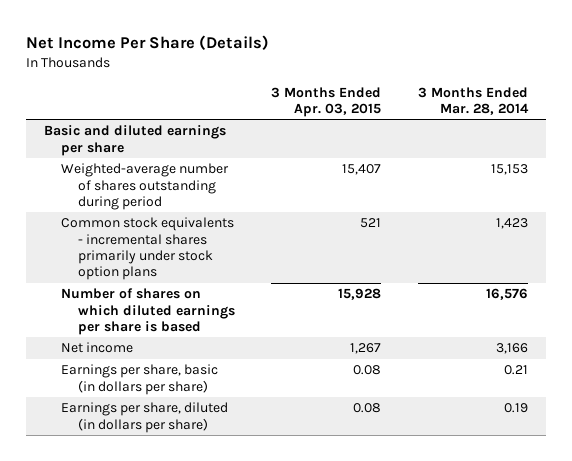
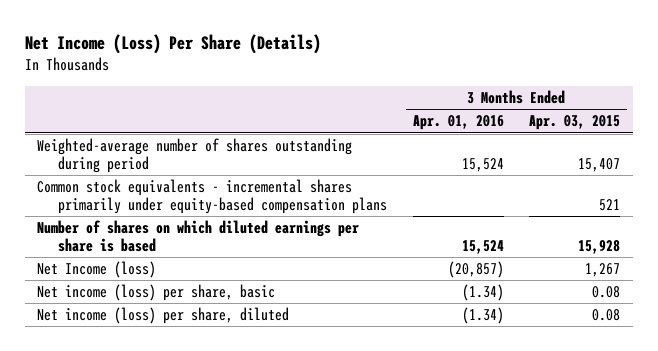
- Net Income Per Share (Details)
+ Net Income (Loss) Per Share (Details)
- | 3 Months Ended Apr. 03, 2015 | 3 Months Ended Mar. 28, 2014
+ | 3 Months Ended Apr. 01, 2016 | 3 Months Ended Apr. 03, 2015
- Basic and diluted earnings per share
- Common stock equivalents - incremental shares primarily under stock option plans | 521 | 1,423
+ Common stock equivalents - incremental shares primarily under equity-based compensation plans | | 521
- Net income | 1,267 | 3,166
- Earnings per share, basic (in dollars per share) | 0.08 | 0.21
- Earnings per share, diluted (in dollars per share) | 0.08 | 0.19
+ Net Income (loss) | (20,857) | 1,267
+ Net income (loss) per share, basic | (1.34) | 0.08
+ Net income (loss) per share, diluted | (1.34) | 0.08

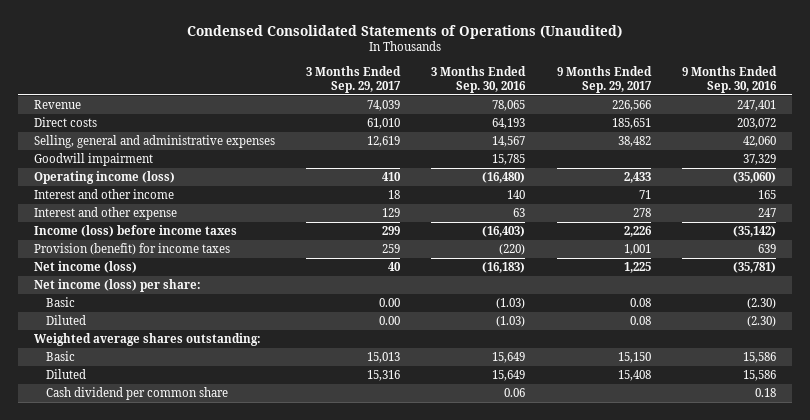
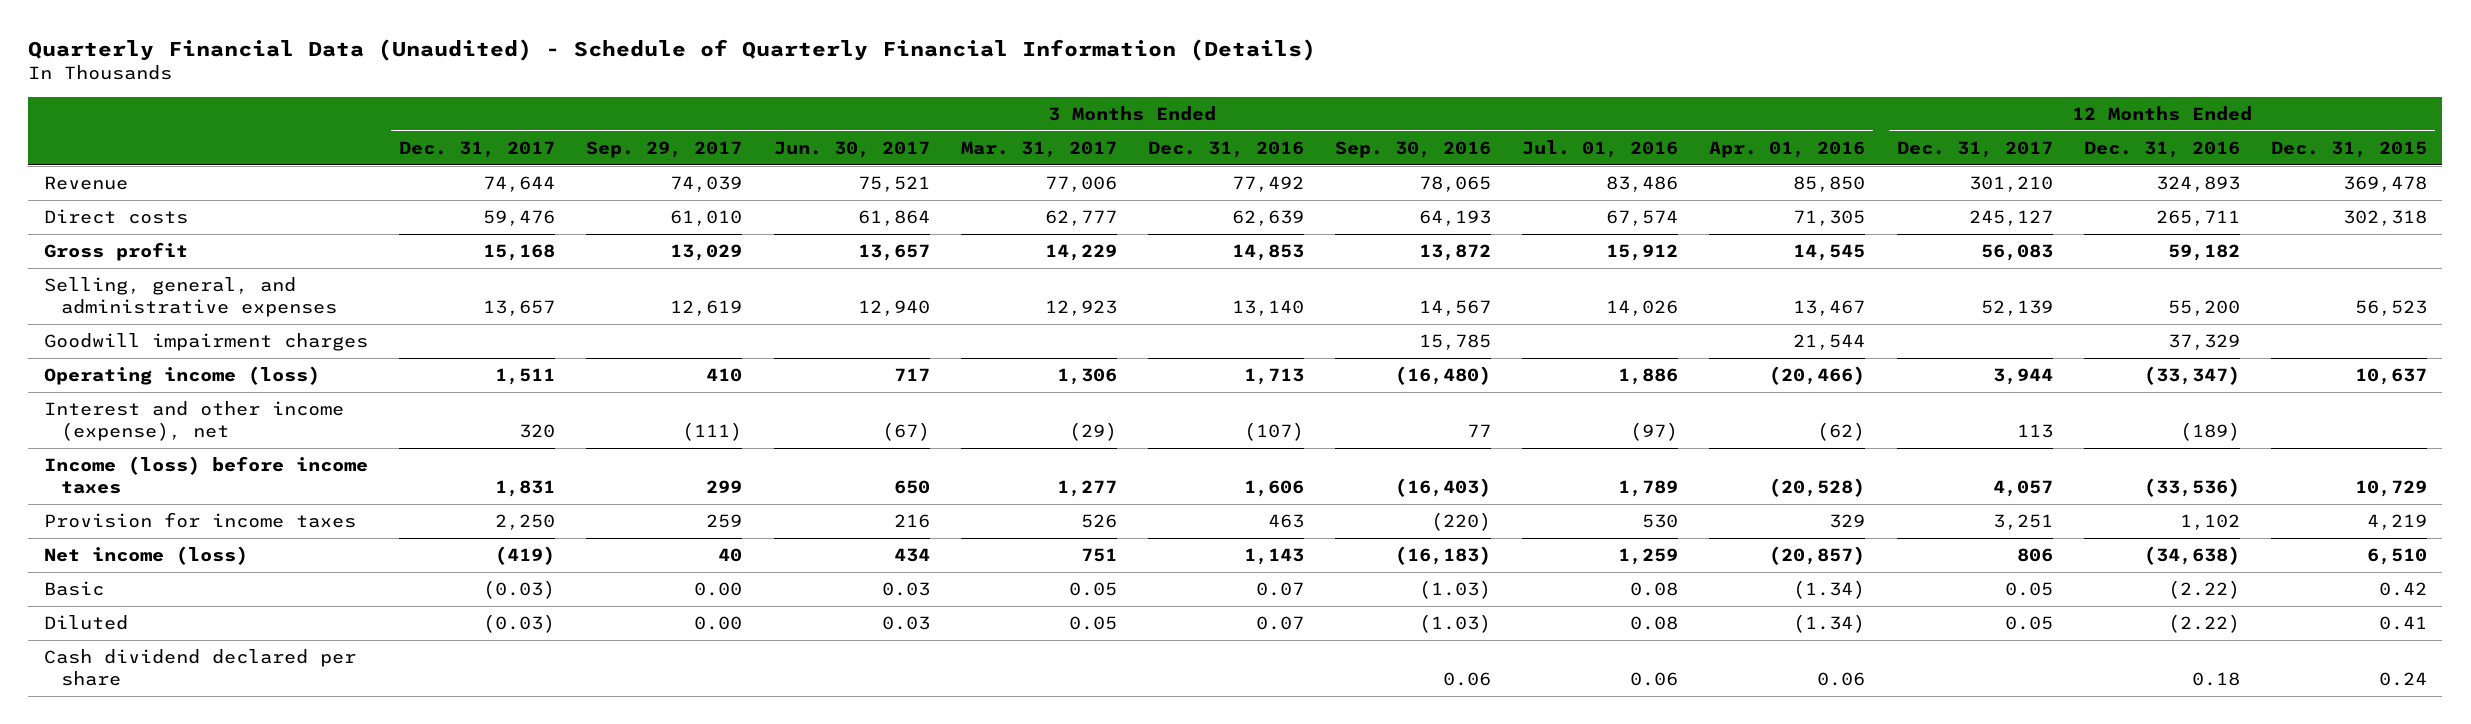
- Condensed Consolidated Statements of Operations (Unaudited)
+ Quarterly Financial Data (Unaudited) - Schedule of Quarterly Financial Information (Details)
- | 3 Months Ended Sep. 29, 2017 | 3 Months Ended Sep. 30, 2016 | 9 Months Ended Sep. 29, 2017 | 9 Months Ended Sep. 30, 2016
+ | 3 Months Ended Dec. 31, 2017 | 3 Months Ended Sep. 29, 2017 | 3 Months Ended Jun. 30, 2017 | 3 Months Ended Mar. 31, 2017 | 3 Months Ended Dec. 31, 2016 | 3 Months Ended Sep. 30, 2016 | 3 Months Ended Jul. 01, 2016 | 3 Months Ended Apr. 01, 2016 | 12 Months Ended Dec. 31, 2017 | 12 Months Ended Dec. 31, 2016 | 12 Months Ended Dec. 31, 2015
- Selling, general and administrative expenses | 12,619 | 14,567 | 38,482 | 42,060
- Goodwill impairment | | 15,785 | | 37,329
+ Gross profit | 15,168 | 13,029 | 13,657 | 14,229 | 14,853 | 13,872 | 15,912 | 14,545 | 56,083 | 59,182 |
+ Selling, general, and administrative expenses | 13,657 | 12,619 | 12,940 | 12,923 | 13,140 | 14,567 | 14,026 | 13,467 | 52,139 | 55,200 | 56,523
+ Goodwill impairment charges | | | | | | 15,785 | | 21,544 | | 37,329 |
- Interest and other income | 18 | 140 | 71 | 165
- Interest and other expense | 129 | 63 | 278 | 247
+ Interest and other income (expense), net | 320 | (111) | (67) | (29) | (107) | 77 | (97) | (62) | 113 | (189) |
- Provision (benefit) for income taxes | 259 | (220) | 1,001 | 639
+ Provision for income taxes | 2,250 | 259 | 216 | 526 | 463 | (220) | 530 | 329 | 3,251 | 1,102 | 4,219
- Net income (loss) per share:
- Weighted average shares outstanding:
- Basic | 15,013 | 15,649 | 15,150 | 15,586
- Diluted | 15,316 | 15,649 | 15,408 | 15,586
- Cash dividend per common share | | 0.06 | | 0.18
+ Cash dividend declared per share | | | | | | 0.06 | 0.06 | 0.06 | | 0.18 | 0.24

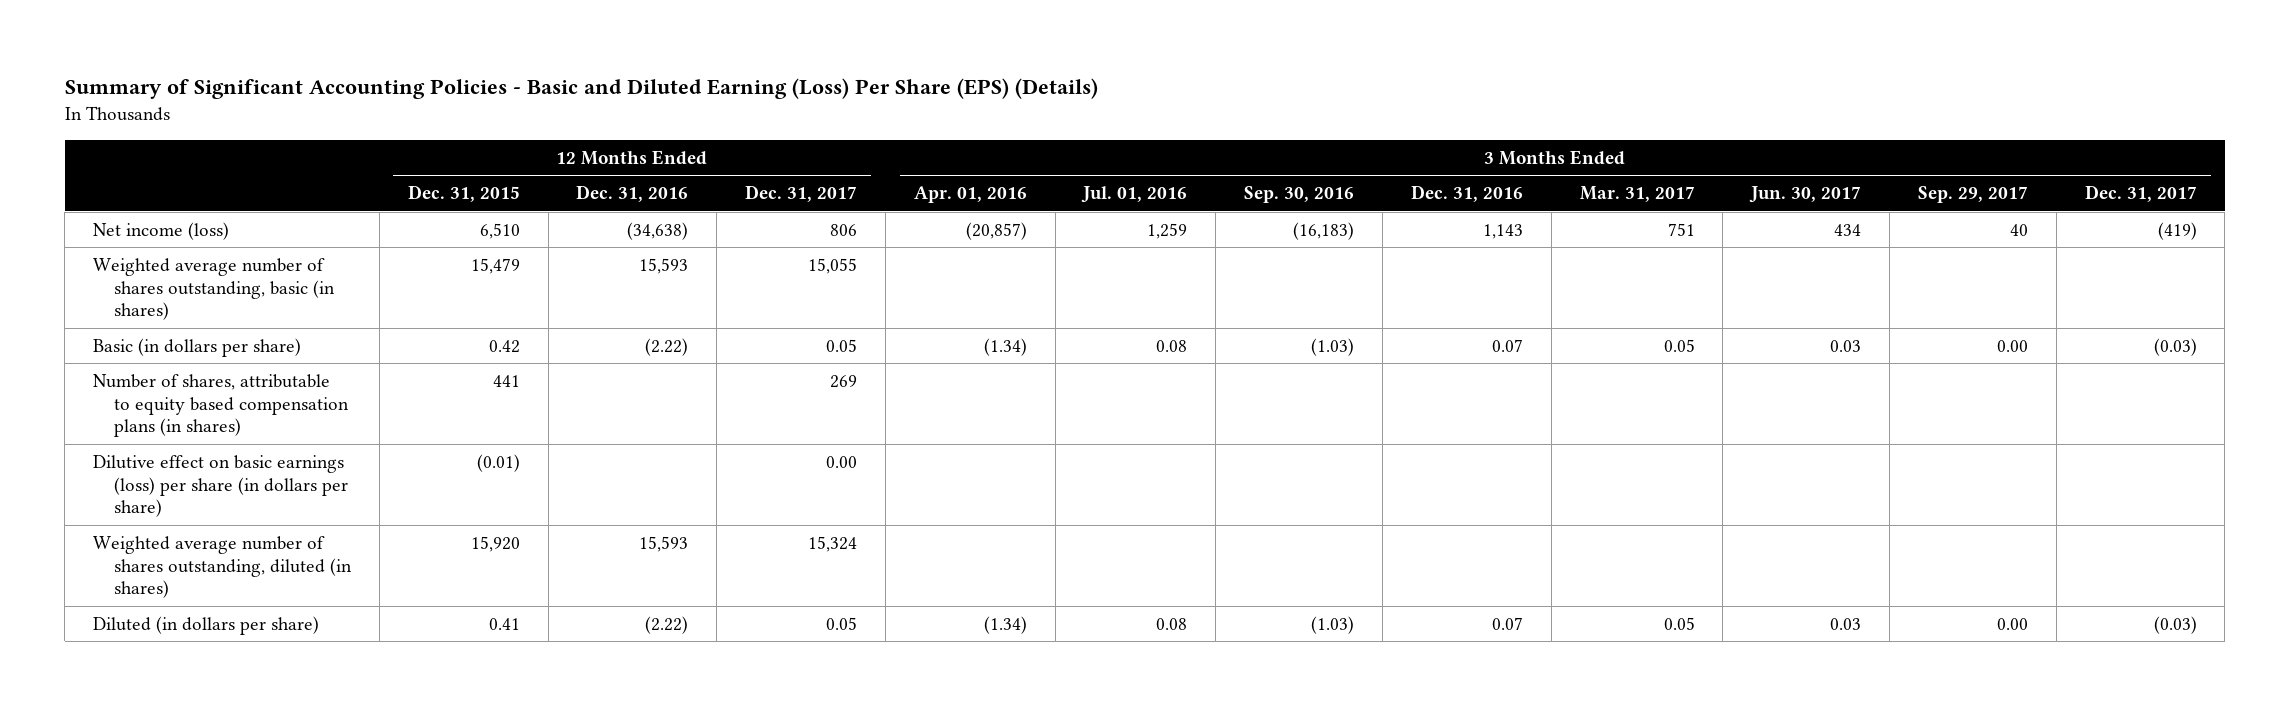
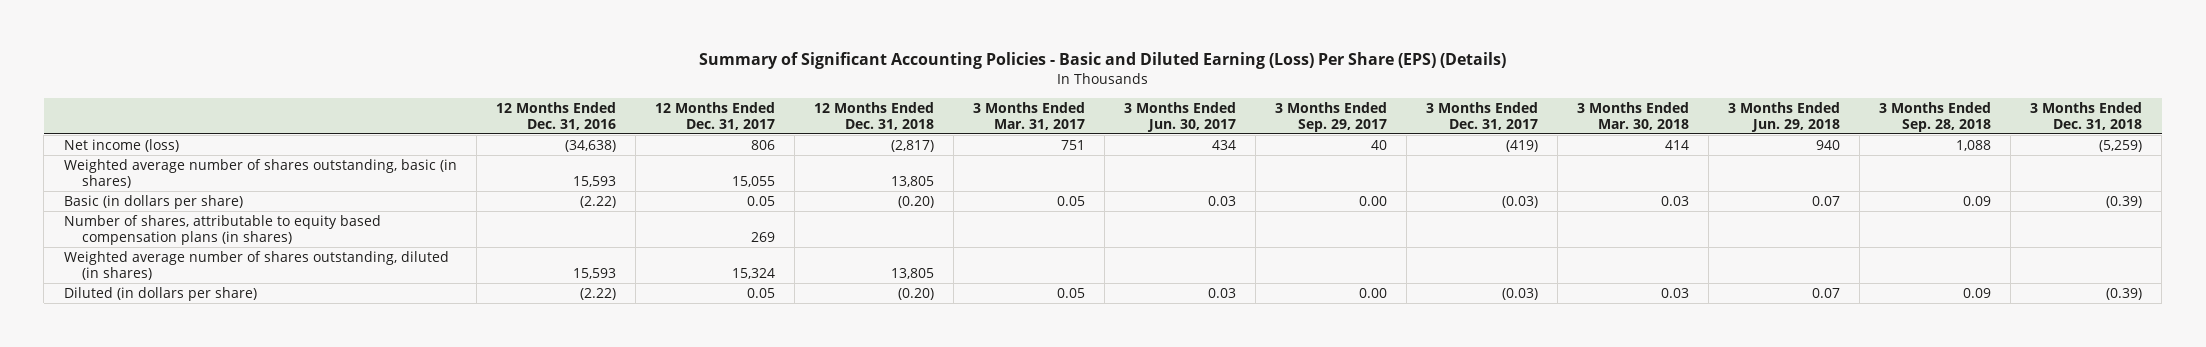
- | 12 Months Ended Dec. 31, 2015 | 12 Months Ended Dec. 31, 2016 | 12 Months Ended Dec. 31, 2017 | 3 Months Ended Apr. 01, 2016 | 3 Months Ended Jul. 01, 2016 | 3 Months Ended Sep. 30, 2016 | 3 Months Ended Dec. 31, 2016 | 3 Months Ended Mar. 31, 2017 | 3 Months Ended Jun. 30, 2017 | 3 Months Ended Sep. 29, 2017 | 3 Months Ended Dec. 31, 2017
+ | 12 Months Ended Dec. 31, 2016 | 12 Months Ended Dec. 31, 2017 | 12 Months Ended Dec. 31, 2018 | 3 Months Ended Mar. 31, 2017 | 3 Months Ended Jun. 30, 2017 | 3 Months Ended Sep. 29, 2017 | 3 Months Ended Dec. 31, 2017 | 3 Months Ended Mar. 30, 2018 | 3 Months Ended Jun. 29, 2018 | 3 Months Ended Sep. 28, 2018 | 3 Months Ended Dec. 31, 2018
- Dilutive effect on basic earnings (loss) per share (in dollars per share) | (0.01) | | 0.00 | | | | | | | |

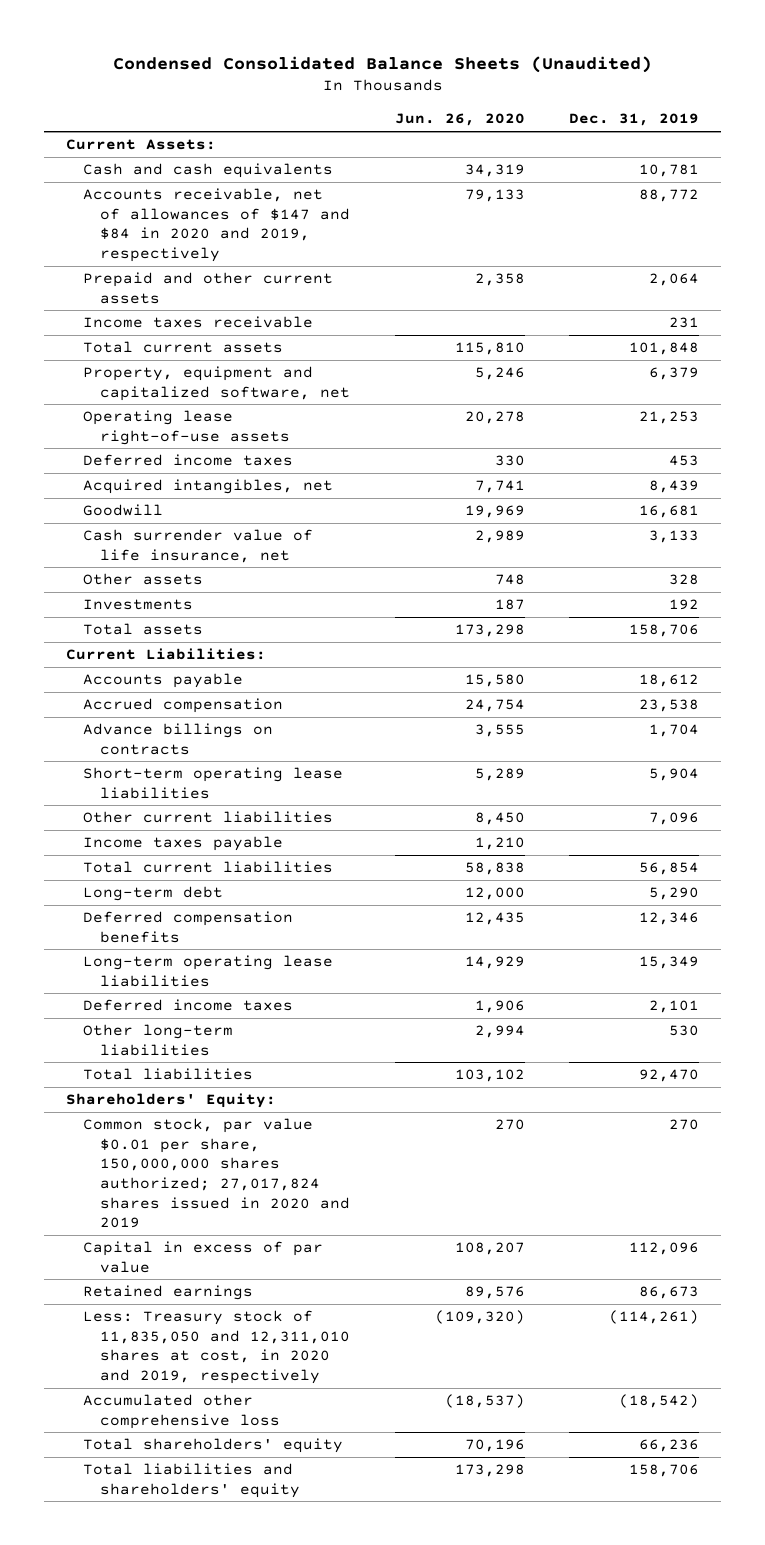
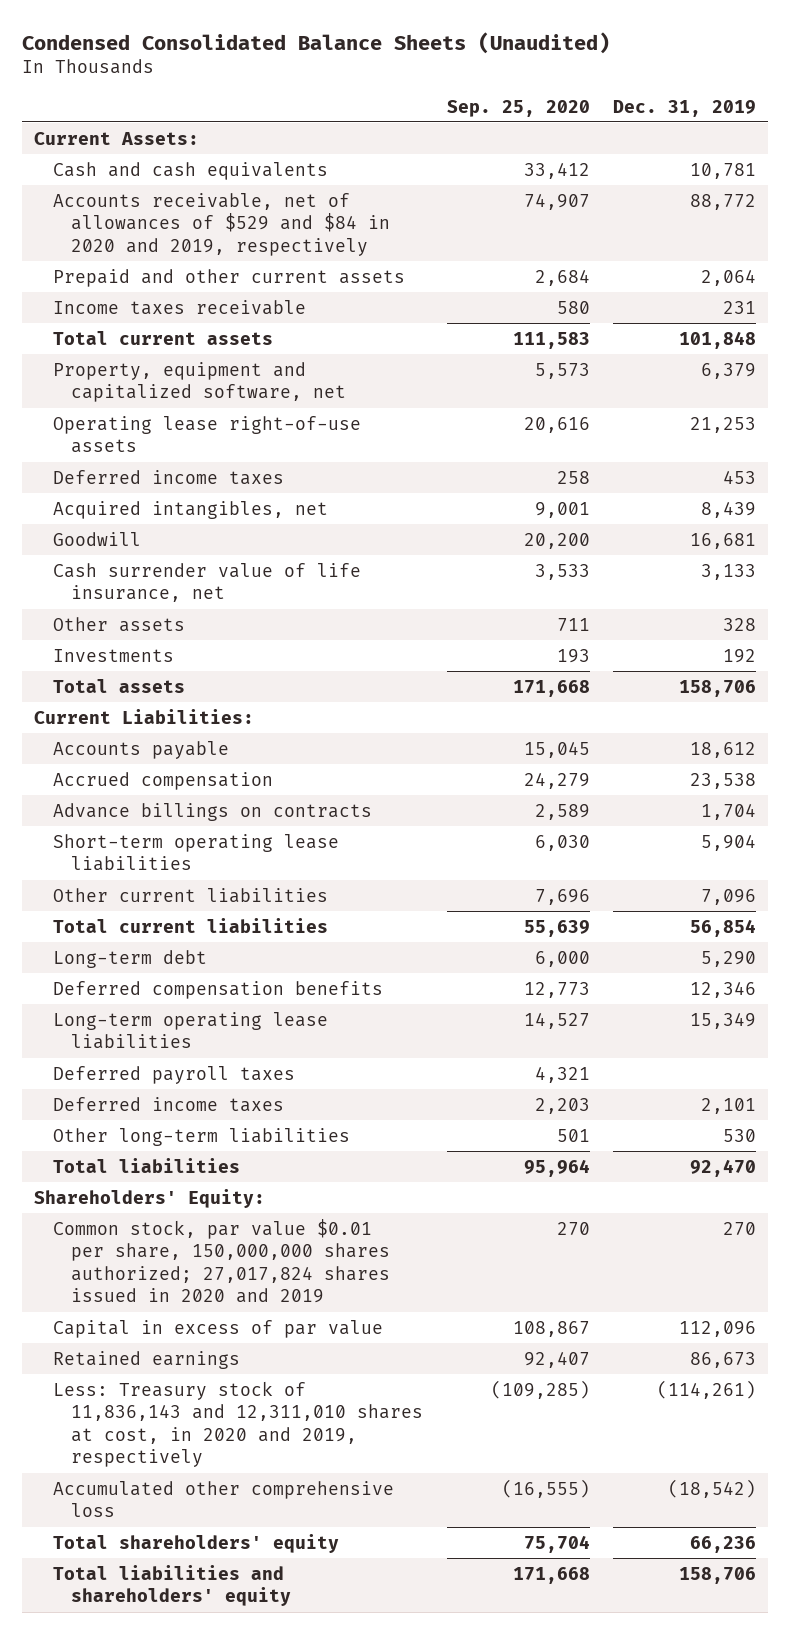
- | Jun. 26, 2020 | Dec. 31, 2019
+ | Sep. 25, 2020 | Dec. 31, 2019
- Accounts receivable, net of allowances of $147 and $84 in 2020 and 2019, respectively | 79,133 | 88,772
+ Accounts receivable, net of allowances of $529 and $84 in 2020 and 2019, respectively | 74,907 | 88,772
- Income taxes payable | 1,210 |
+ Deferred payroll taxes | 4,321 |
- Less: Treasury stock of 11,835,050 and 12,311,010 shares at cost, in 2020 and 2019, respectively | (109,320) | (114,261)
+ Less: Treasury stock of 11,836,143 and 12,311,010 shares at cost, in 2020 and 2019, respectively | (109,285) | (114,261)

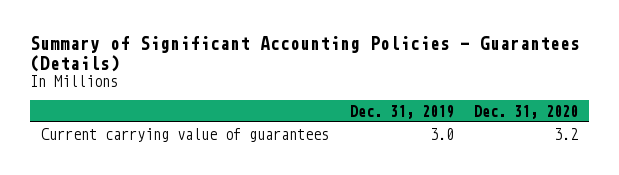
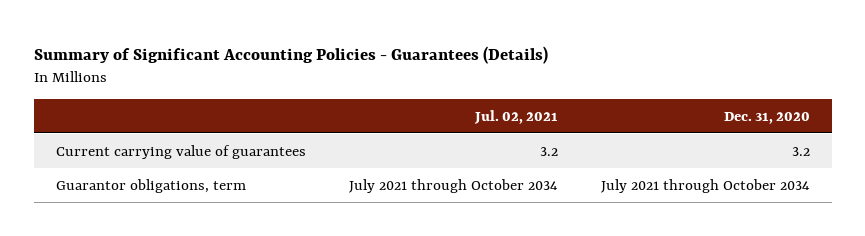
- | Dec. 31, 2019 | Dec. 31, 2020
+ | Jul. 02, 2021 | Dec. 31, 2020
+ Guarantor obligations, term | July 2021 through October 2034 | July 2021 through October 2034

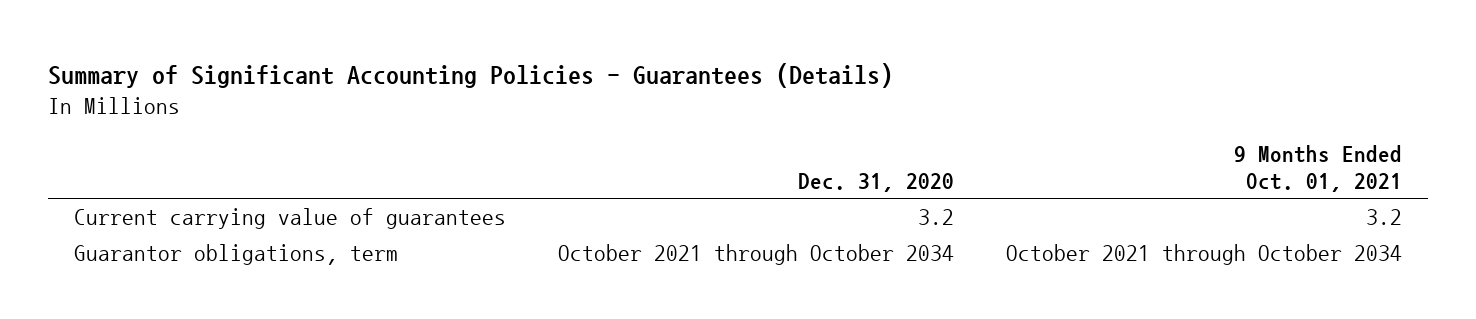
- | Jul. 02, 2021 | Dec. 31, 2020
+ | Dec. 31, 2020 | 9 Months Ended Oct. 01, 2021
- Guarantor obligations, term | July 2021 through October 2034 | July 2021 through October 2034
+ Guarantor obligations, term | October 2021 through October 2034 | October 2021 through October 2034

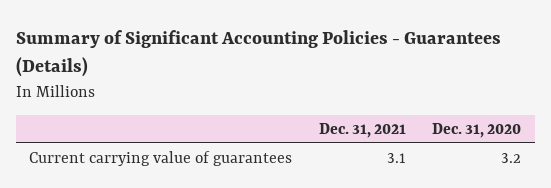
- | Dec. 31, 2020 | 9 Months Ended Oct. 01, 2021
+ | Dec. 31, 2021 | Dec. 31, 2020
- Guarantor obligations, term | October 2021 through October 2034 | October 2021 through October 2034

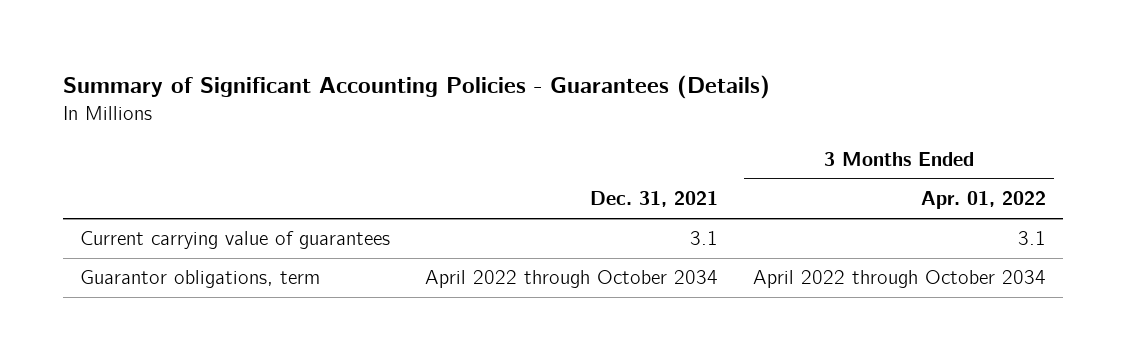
- | Dec. 31, 2021 | Dec. 31, 2020
+ | Dec. 31, 2021 | 3 Months Ended Apr. 01, 2022
+ Guarantor obligations, term | April 2022 through October 2034 | April 2022 through October 2034

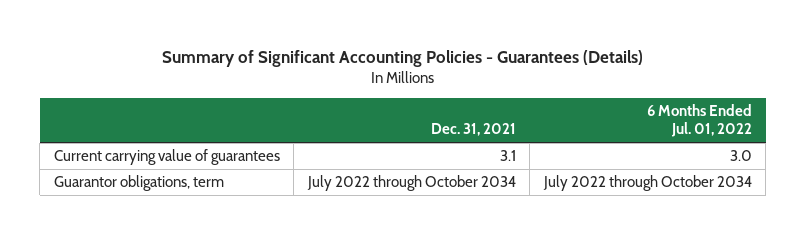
- | Dec. 31, 2021 | 3 Months Ended Apr. 01, 2022
+ | Dec. 31, 2021 | 6 Months Ended Jul. 01, 2022
- Guarantor obligations, term | April 2022 through October 2034 | April 2022 through October 2034
+ Guarantor obligations, term | July 2022 through October 2034 | July 2022 through October 2034

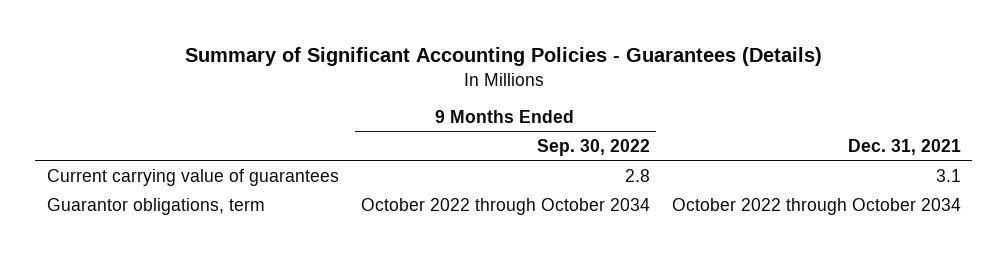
- | Dec. 31, 2021 | 6 Months Ended Jul. 01, 2022
+ | 9 Months Ended Sep. 30, 2022 | Dec. 31, 2021
- Guarantor obligations, term | July 2022 through October 2034 | July 2022 through October 2034
+ Guarantor obligations, term | October 2022 through October 2034 | October 2022 through October 2034

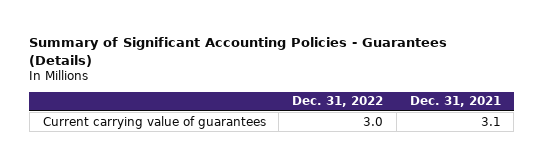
- | 9 Months Ended Sep. 30, 2022 | Dec. 31, 2021
+ | Dec. 31, 2022 | Dec. 31, 2021
- Guarantor obligations, term | October 2022 through October 2034 | October 2022 through October 2034

